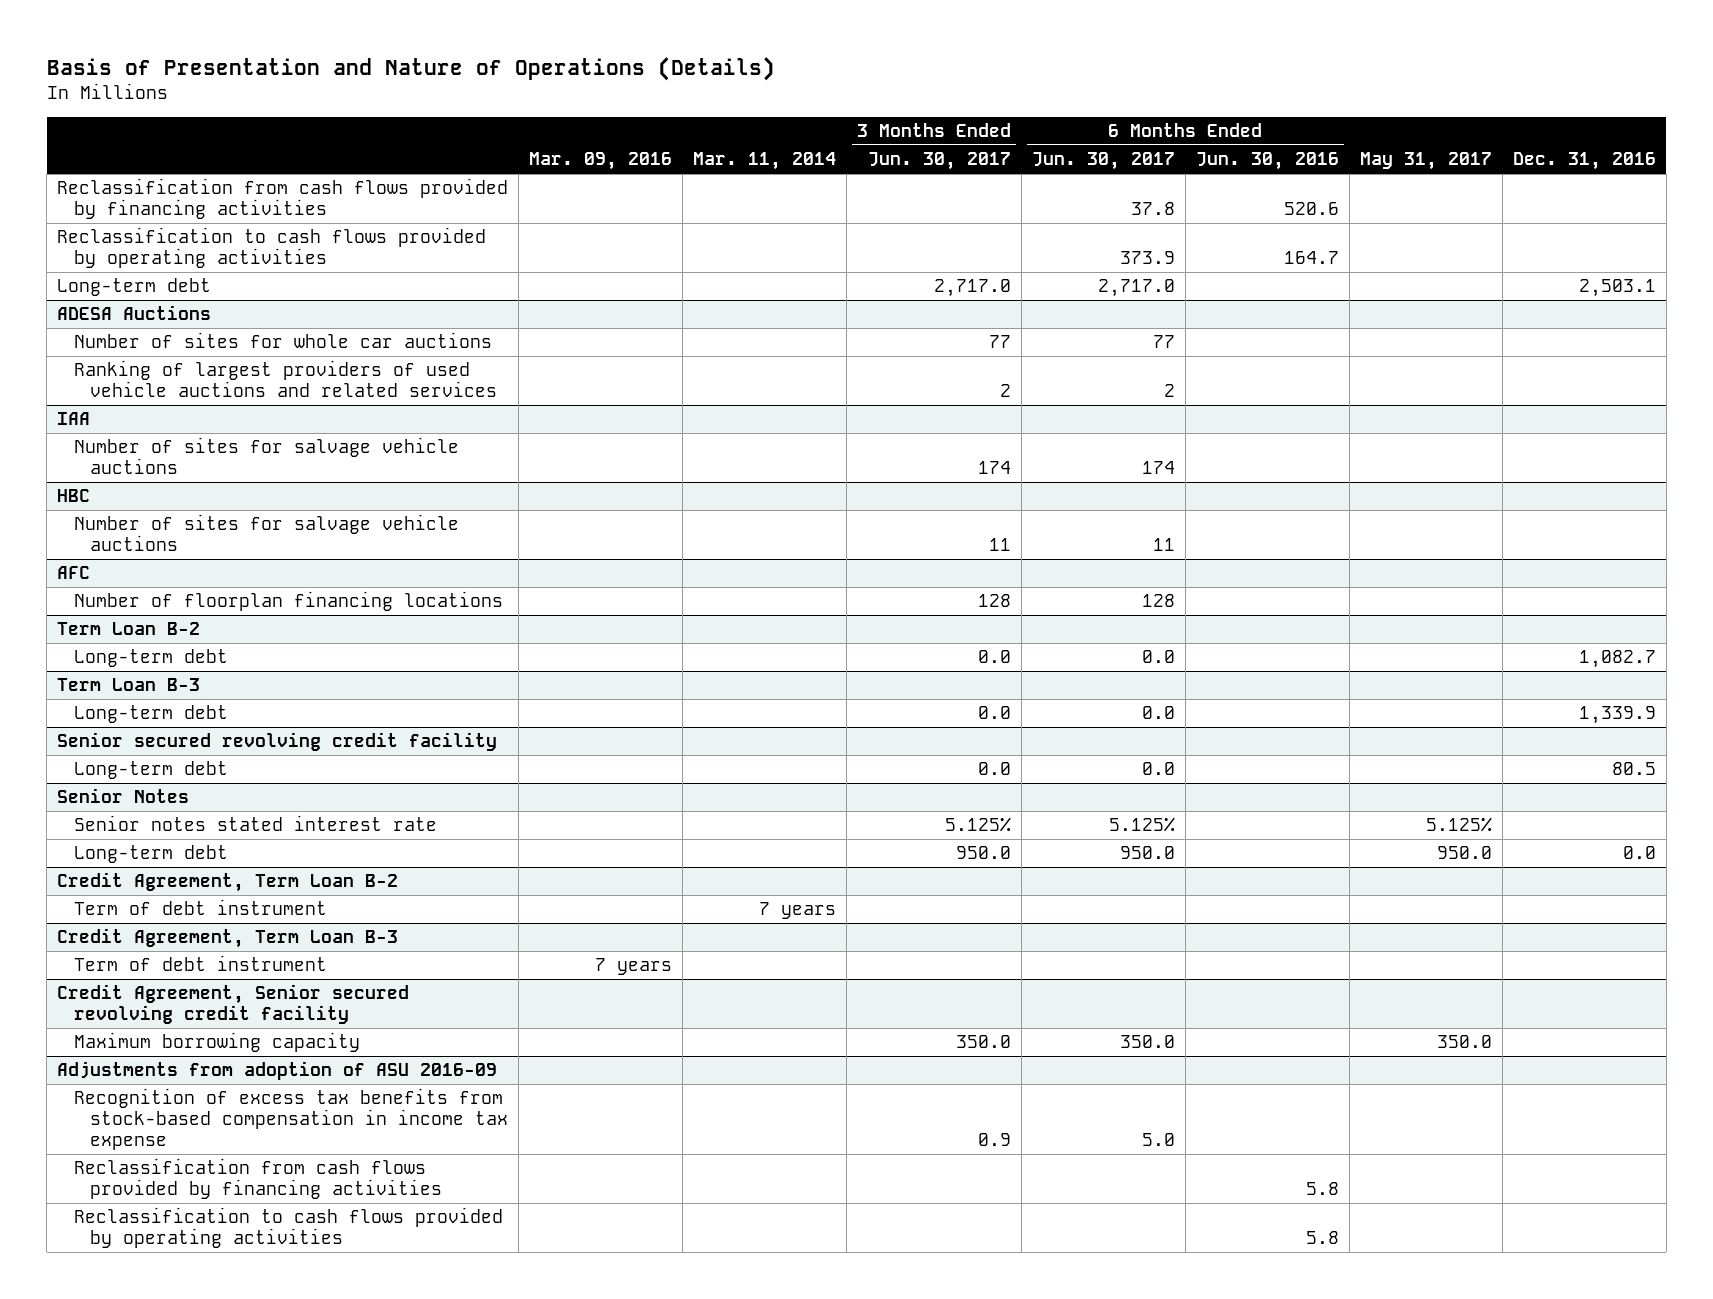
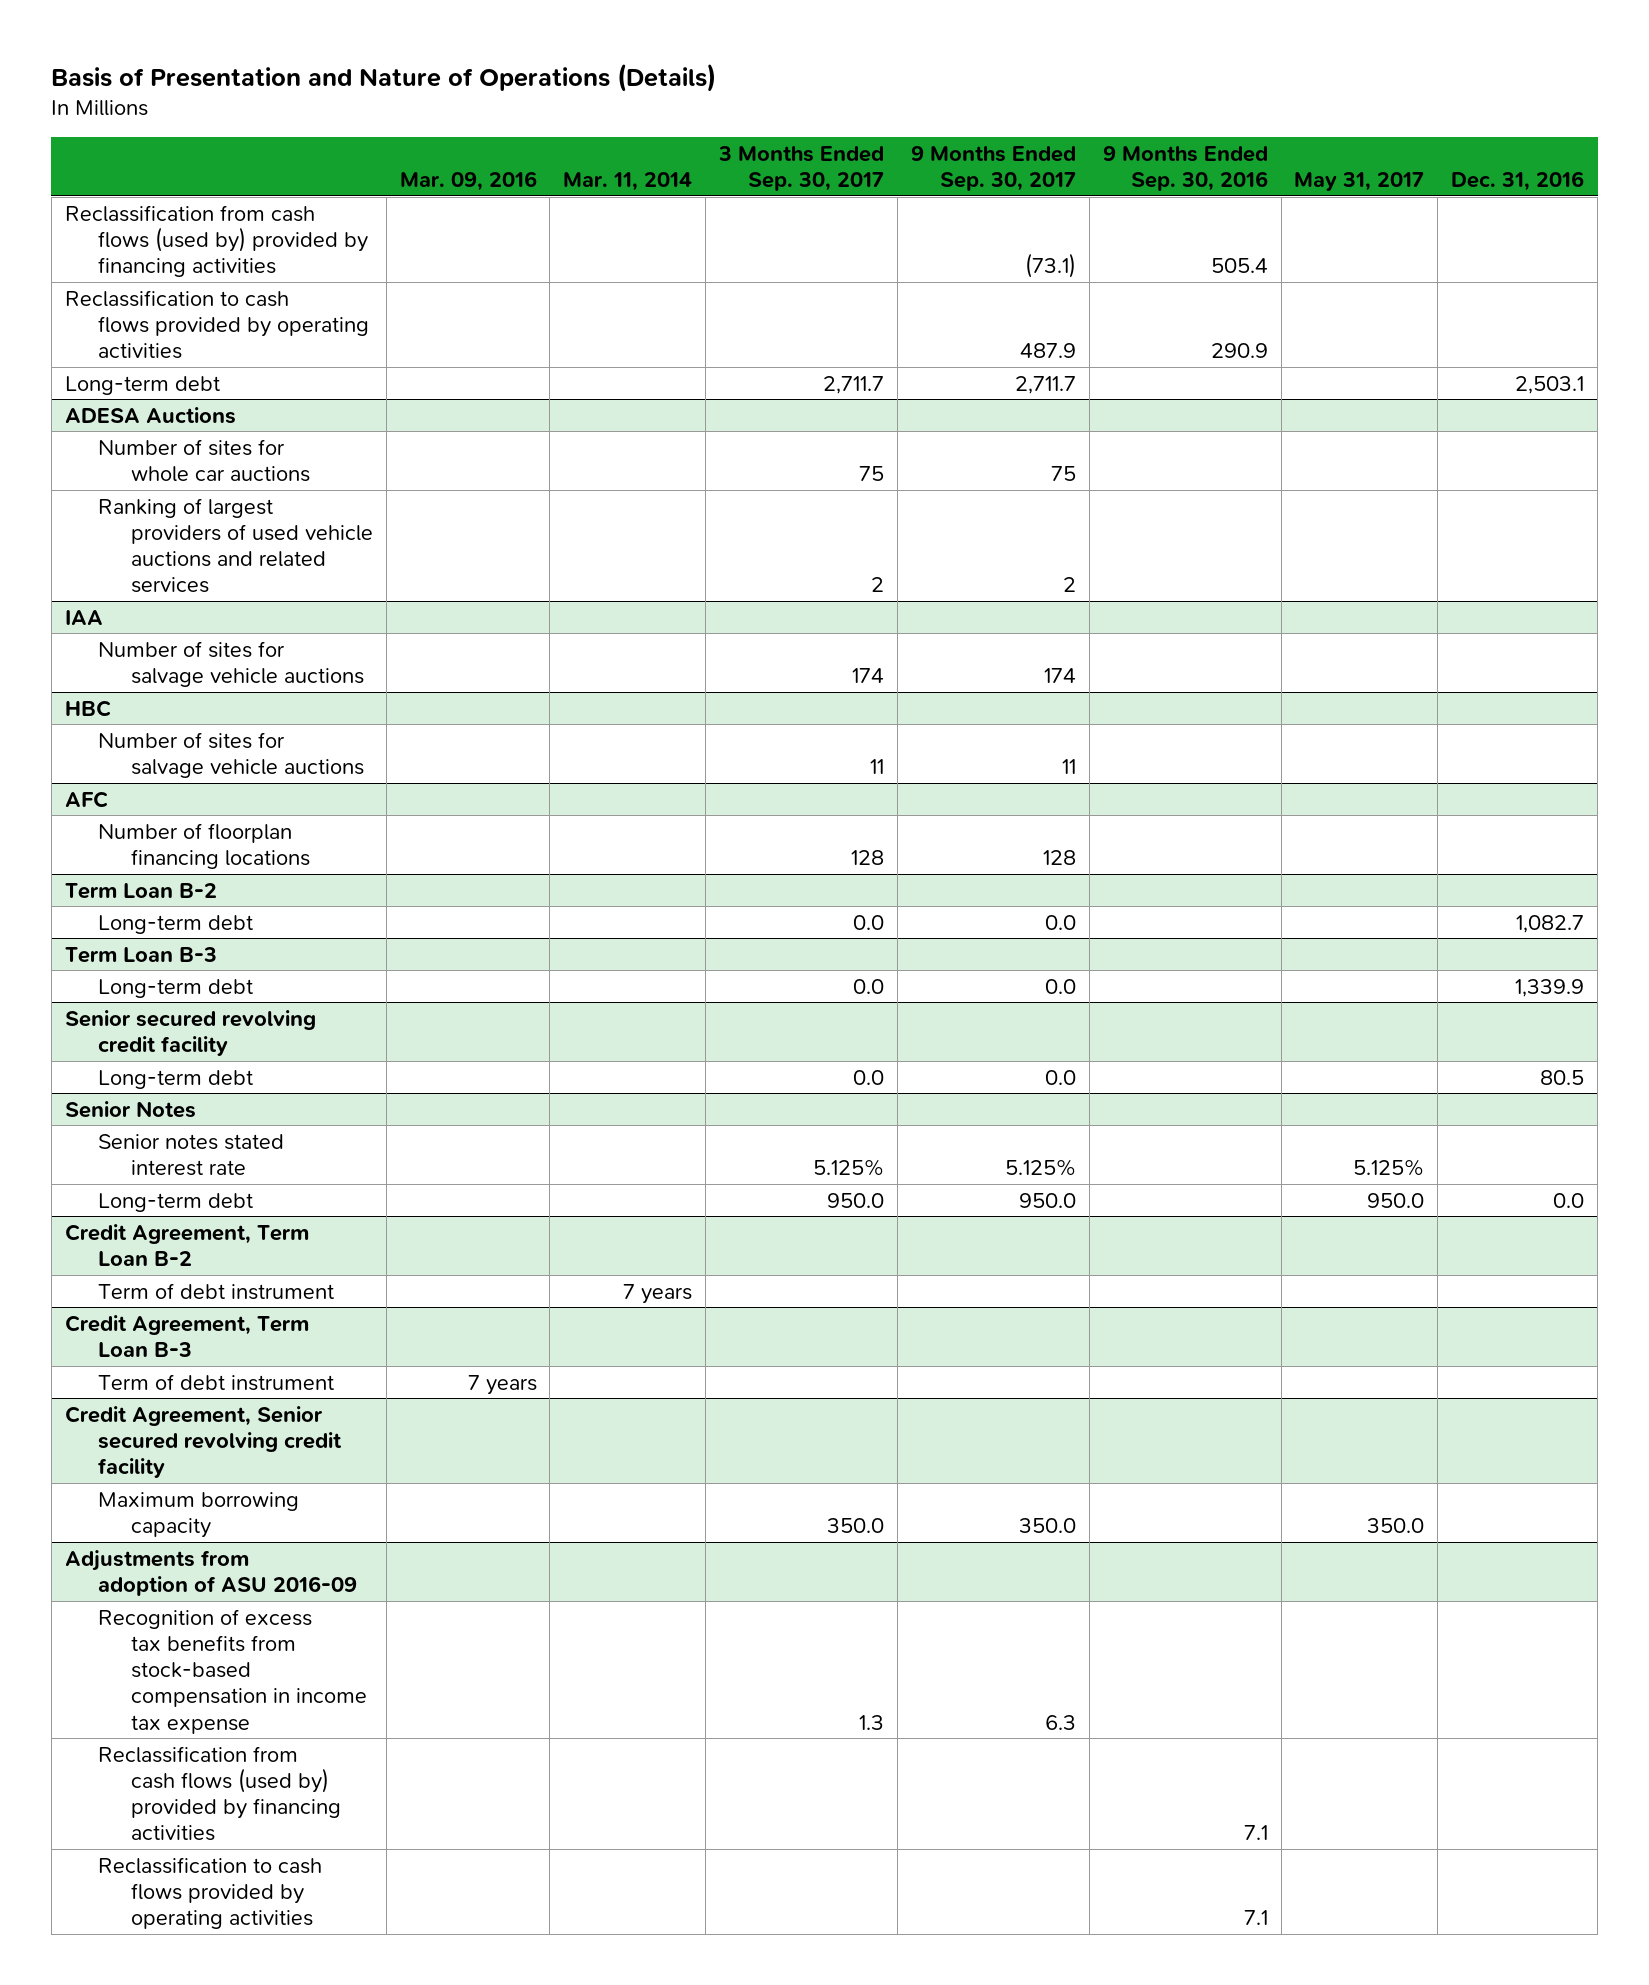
- | Mar. 09, 2016 | Mar. 11, 2014 | 3 Months Ended Jun. 30, 2017 | 6 Months Ended Jun. 30, 2017 | 6 Months Ended Jun. 30, 2016 | May 31, 2017 | Dec. 31, 2016
+ | Mar. 09, 2016 | Mar. 11, 2014 | 3 Months Ended Sep. 30, 2017 | 9 Months Ended Sep. 30, 2017 | 9 Months Ended Sep. 30, 2016 | May 31, 2017 | Dec. 31, 2016
- Reclassification from cash flows provided by financing activities | | | | 37.8 | 520.6 | |
+ Reclassification from cash flows (used by) provided by financing activities | | | | (73.1) | 505.4 | |
@ Adjustments from adoption of ASU 2016-09
- Reclassification from cash flows provided by financing activities | | | | | 5.8 | |
+ Reclassification from cash flows (used by) provided by financing activities | | | | | 7.1 | |

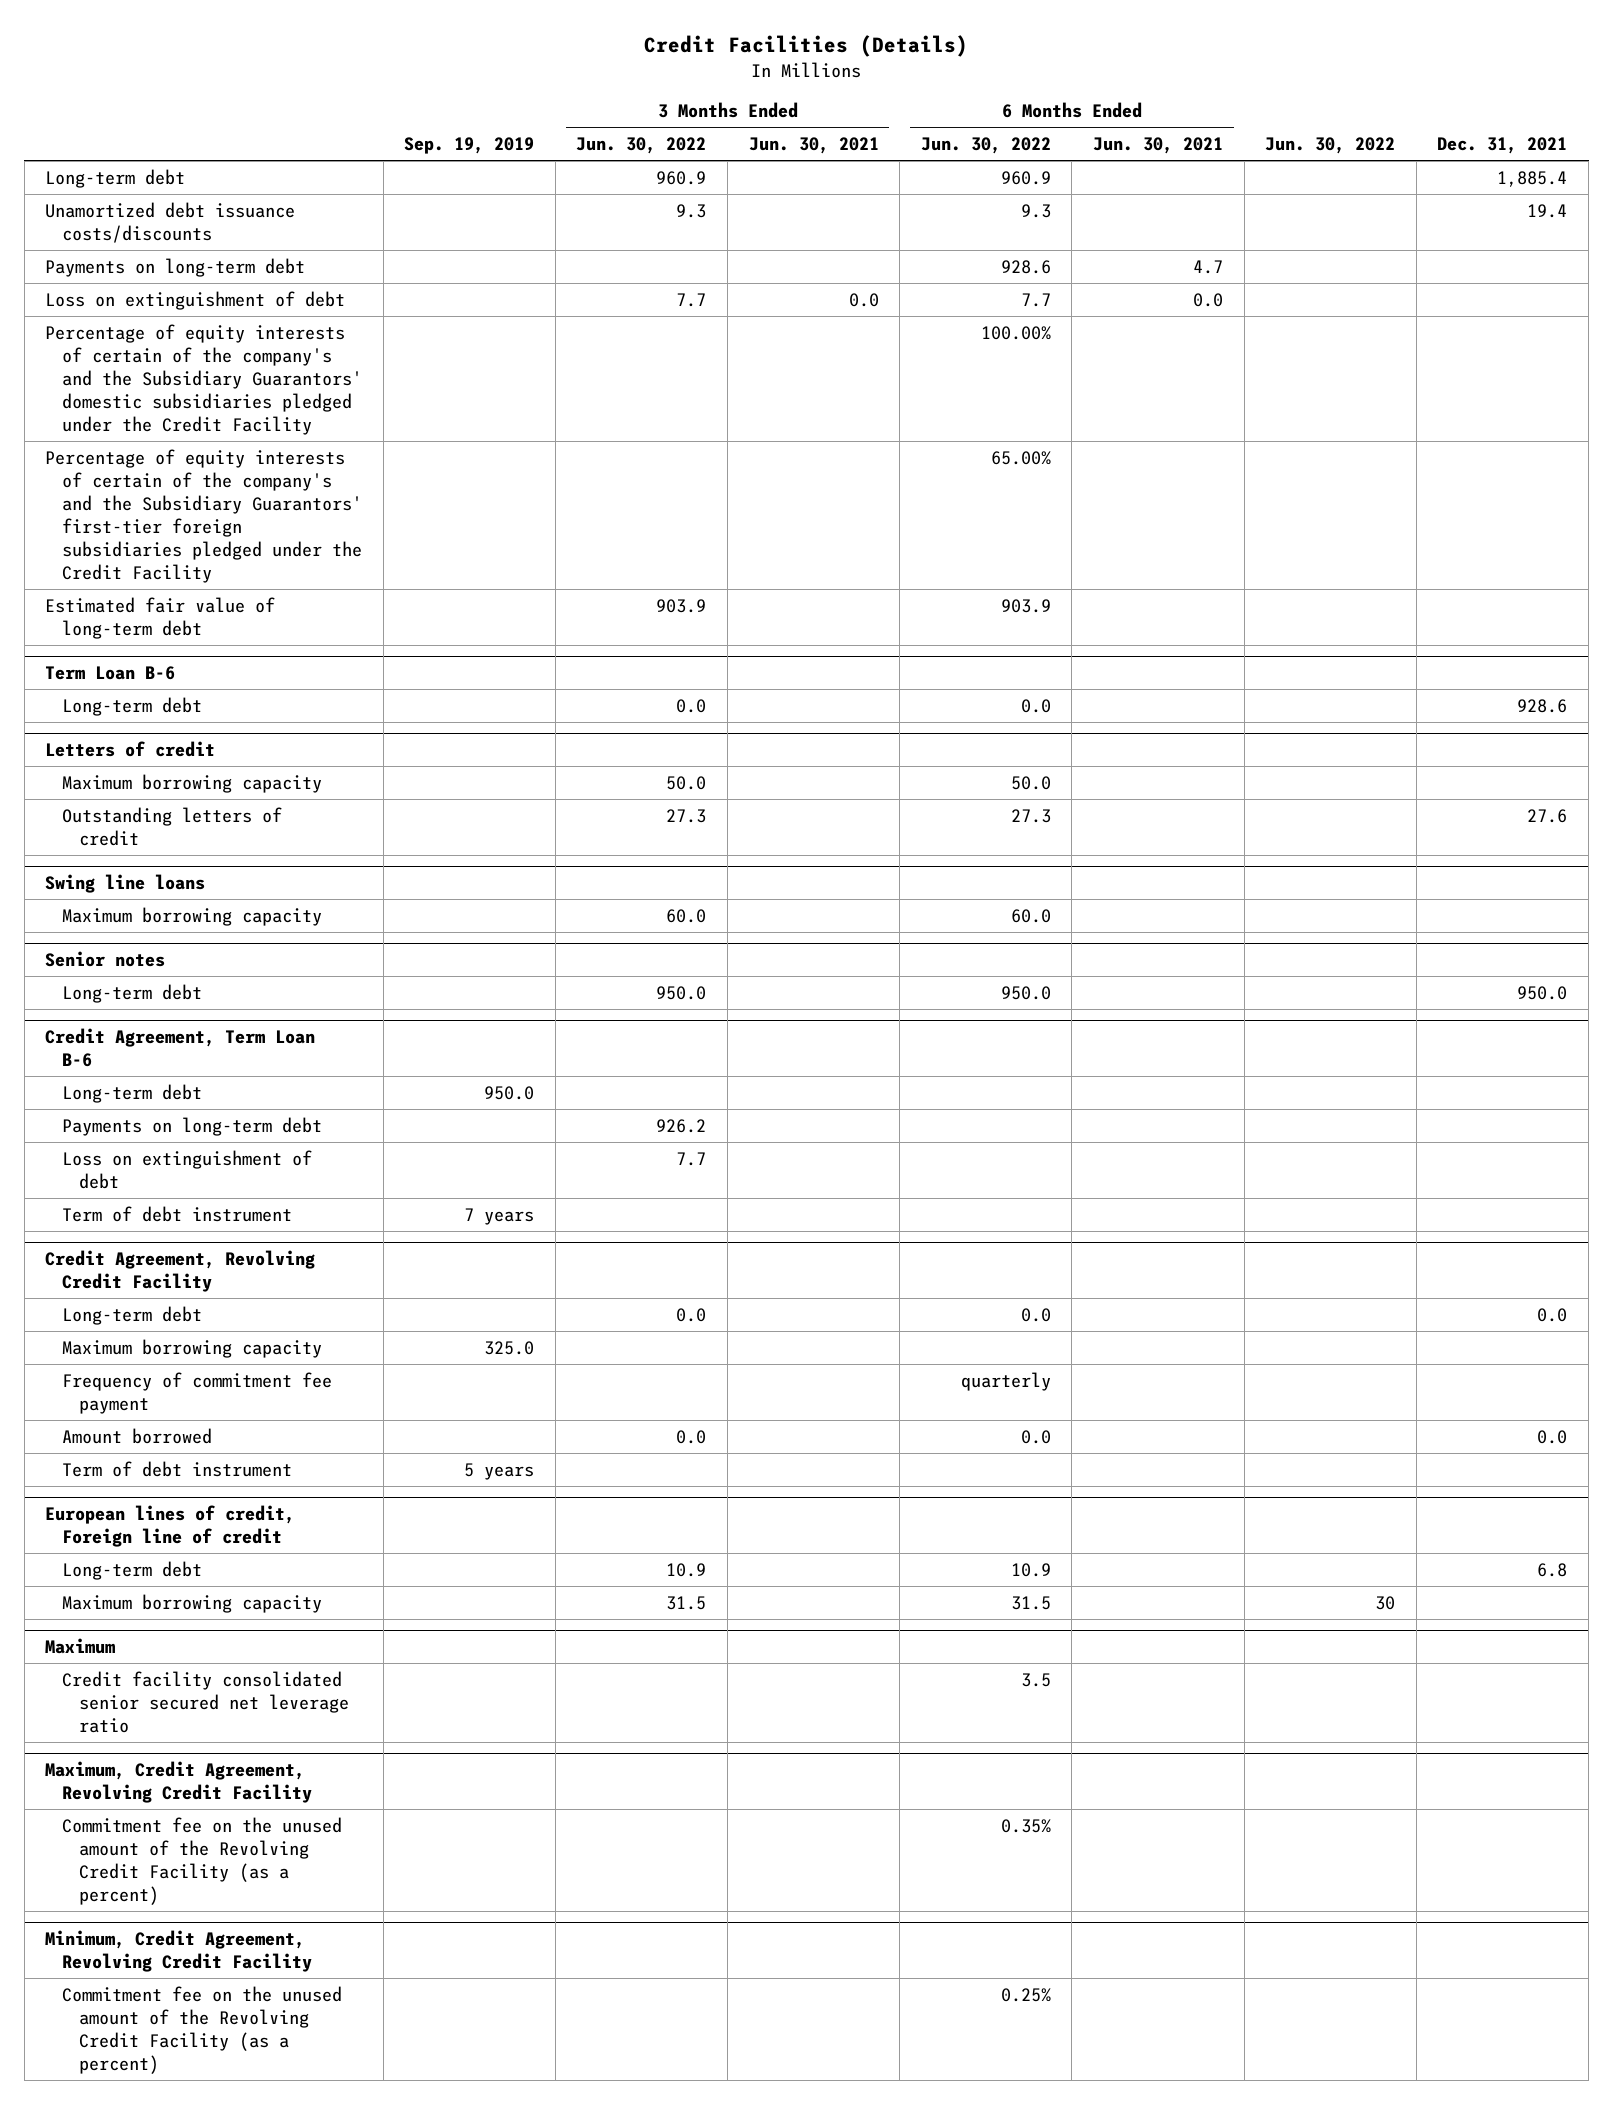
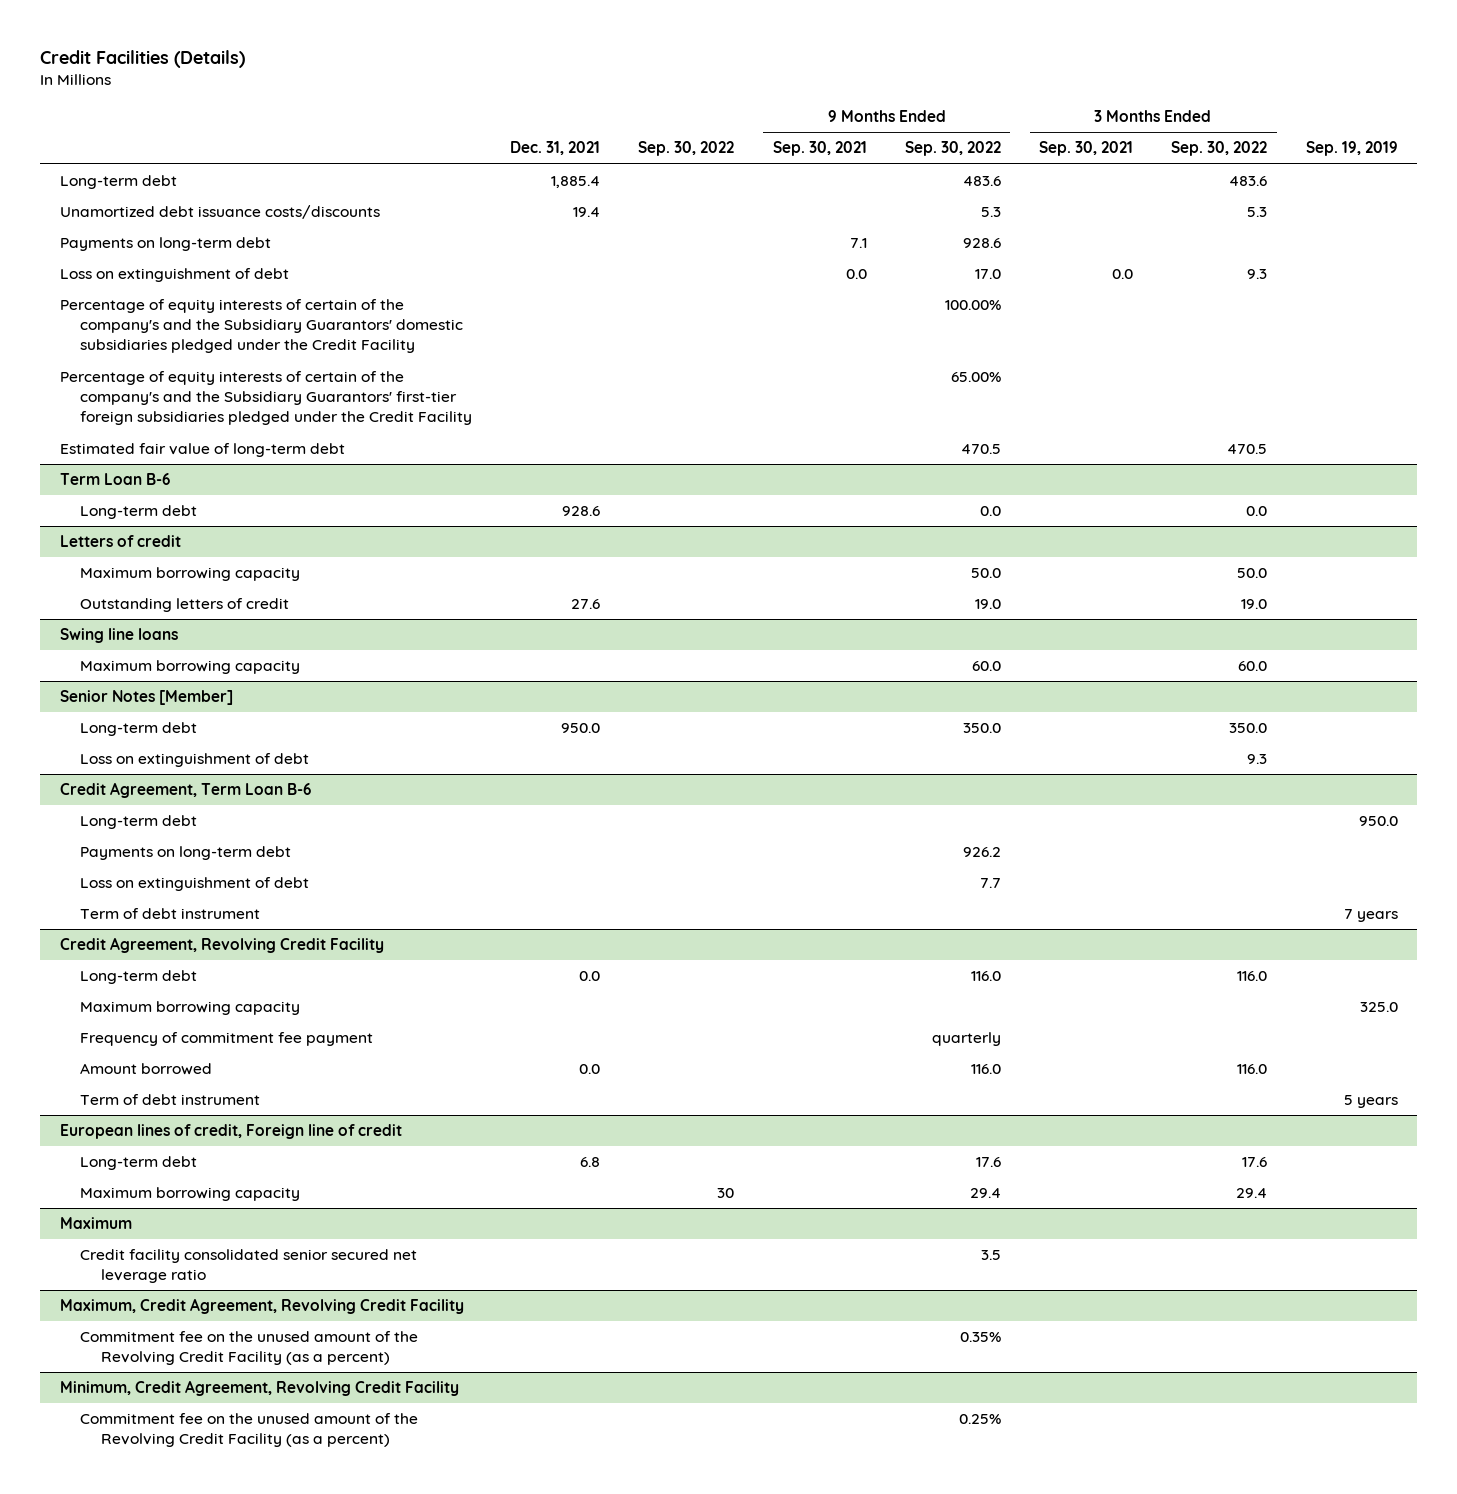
- | Sep. 19, 2019 | 3 Months Ended Jun. 30, 2022 | 3 Months Ended Jun. 30, 2021 | 6 Months Ended Jun. 30, 2022 | 6 Months Ended Jun. 30, 2021 | Jun. 30, 2022 | Dec. 31, 2021
+ | Dec. 31, 2021 | Sep. 30, 2022 | 9 Months Ended Sep. 30, 2021 | 9 Months Ended Sep. 30, 2022 | 3 Months Ended Sep. 30, 2021 | 3 Months Ended Sep. 30, 2022 | Sep. 19, 2019
- Senior notes
+ Senior Notes [Member]
+ Loss on extinguishment of debt | | | | | | 9.3 |

